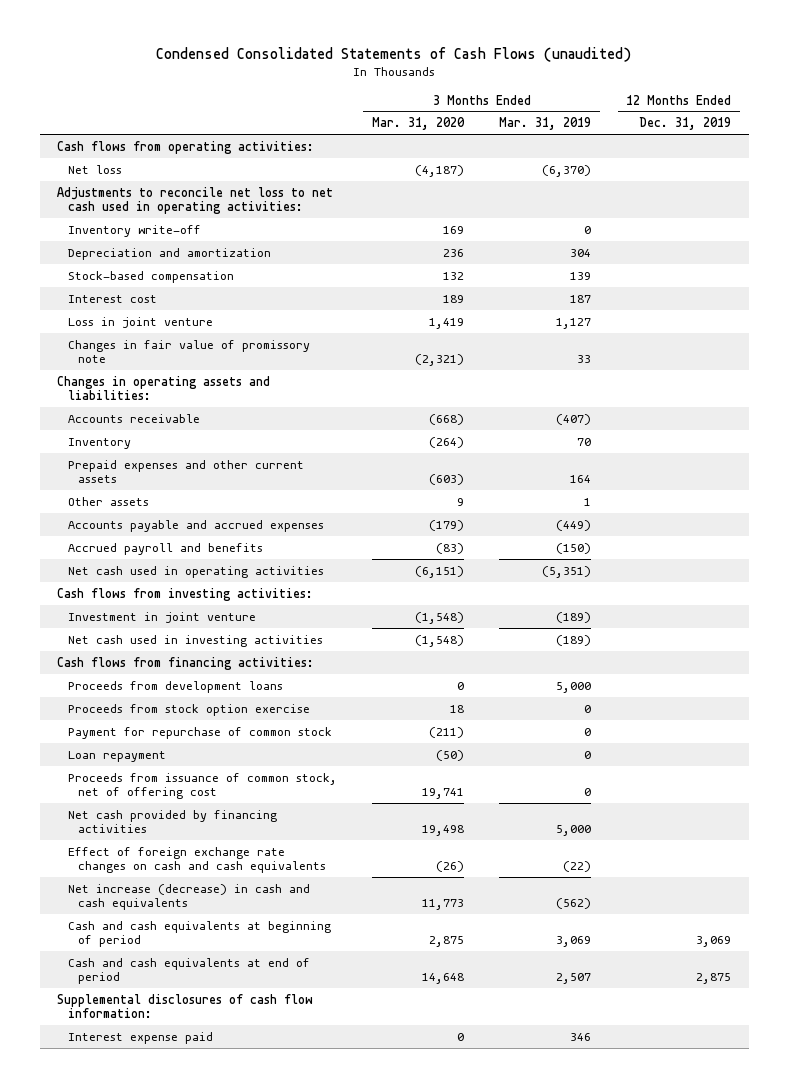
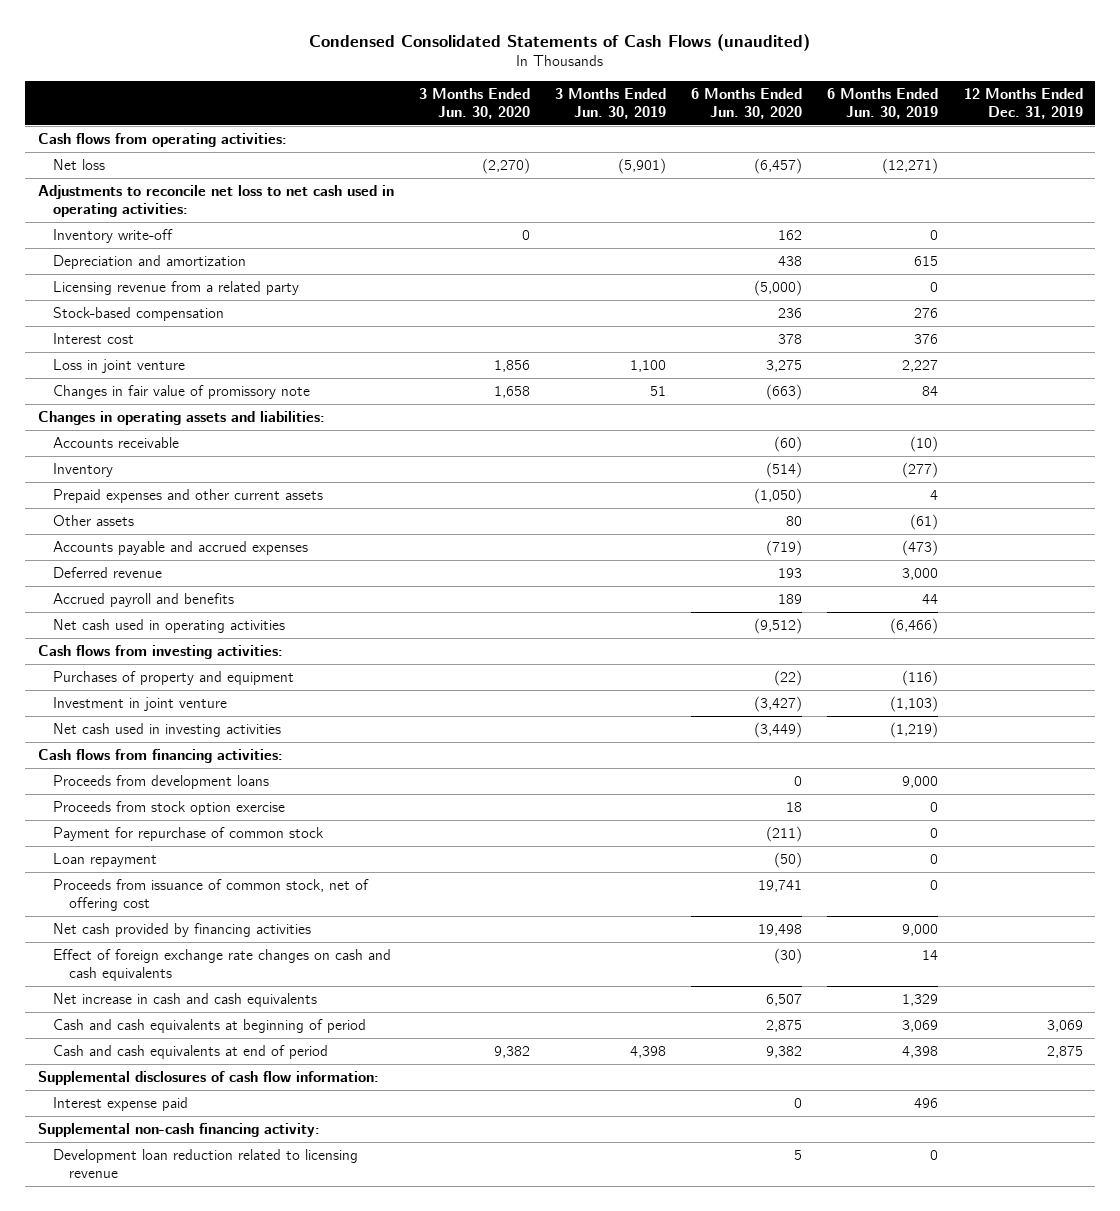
- | 3 Months Ended Mar. 31, 2020 | 3 Months Ended Mar. 31, 2019 | 12 Months Ended Dec. 31, 2019
+ | 3 Months Ended Jun. 30, 2020 | 3 Months Ended Jun. 30, 2019 | 6 Months Ended Jun. 30, 2020 | 6 Months Ended Jun. 30, 2019 | 12 Months Ended Dec. 31, 2019
+ Licensing revenue from a related party | | | (5,000) | 0 |
+ Deferred revenue | | | 193 | 3,000 |
+ Purchases of property and equipment | | | (22) | (116) |
- Net increase (decrease) in cash and cash equivalents | 11,773 | (562) |
+ Net increase in cash and cash equivalents | | | 6,507 | 1,329 |
+ Supplemental non-cash financing activity:
+ Development loan reduction related to licensing revenue | | | 5 | 0 |

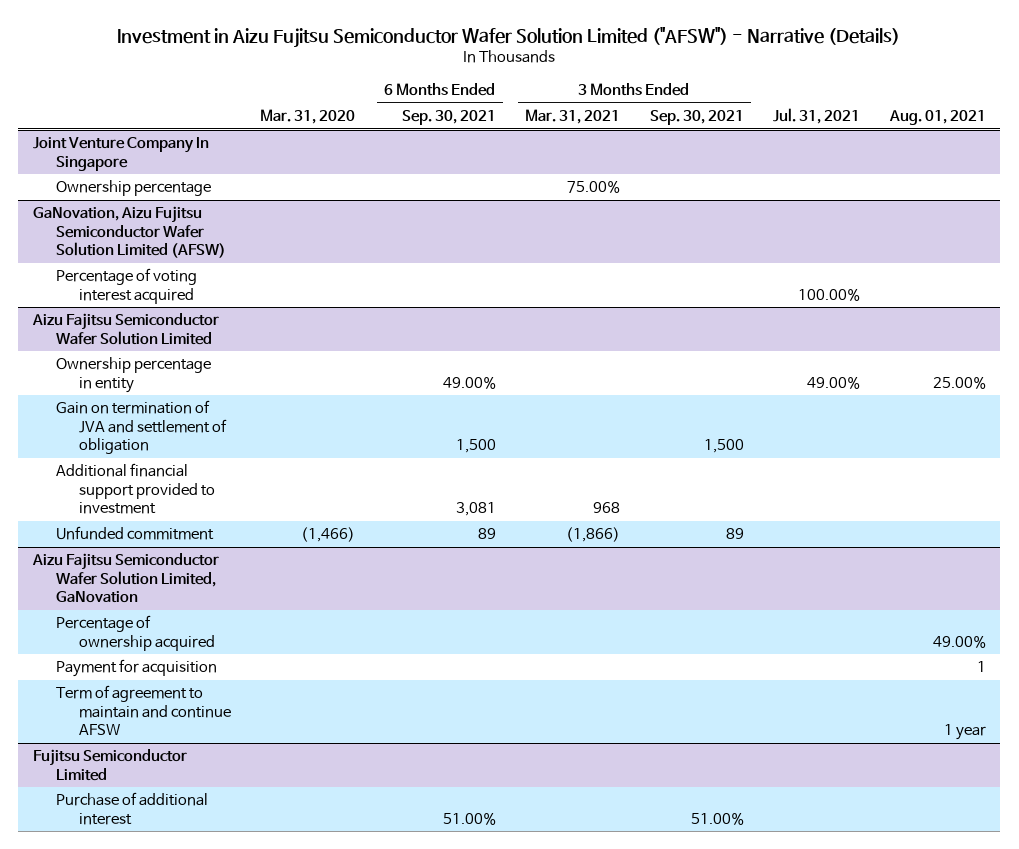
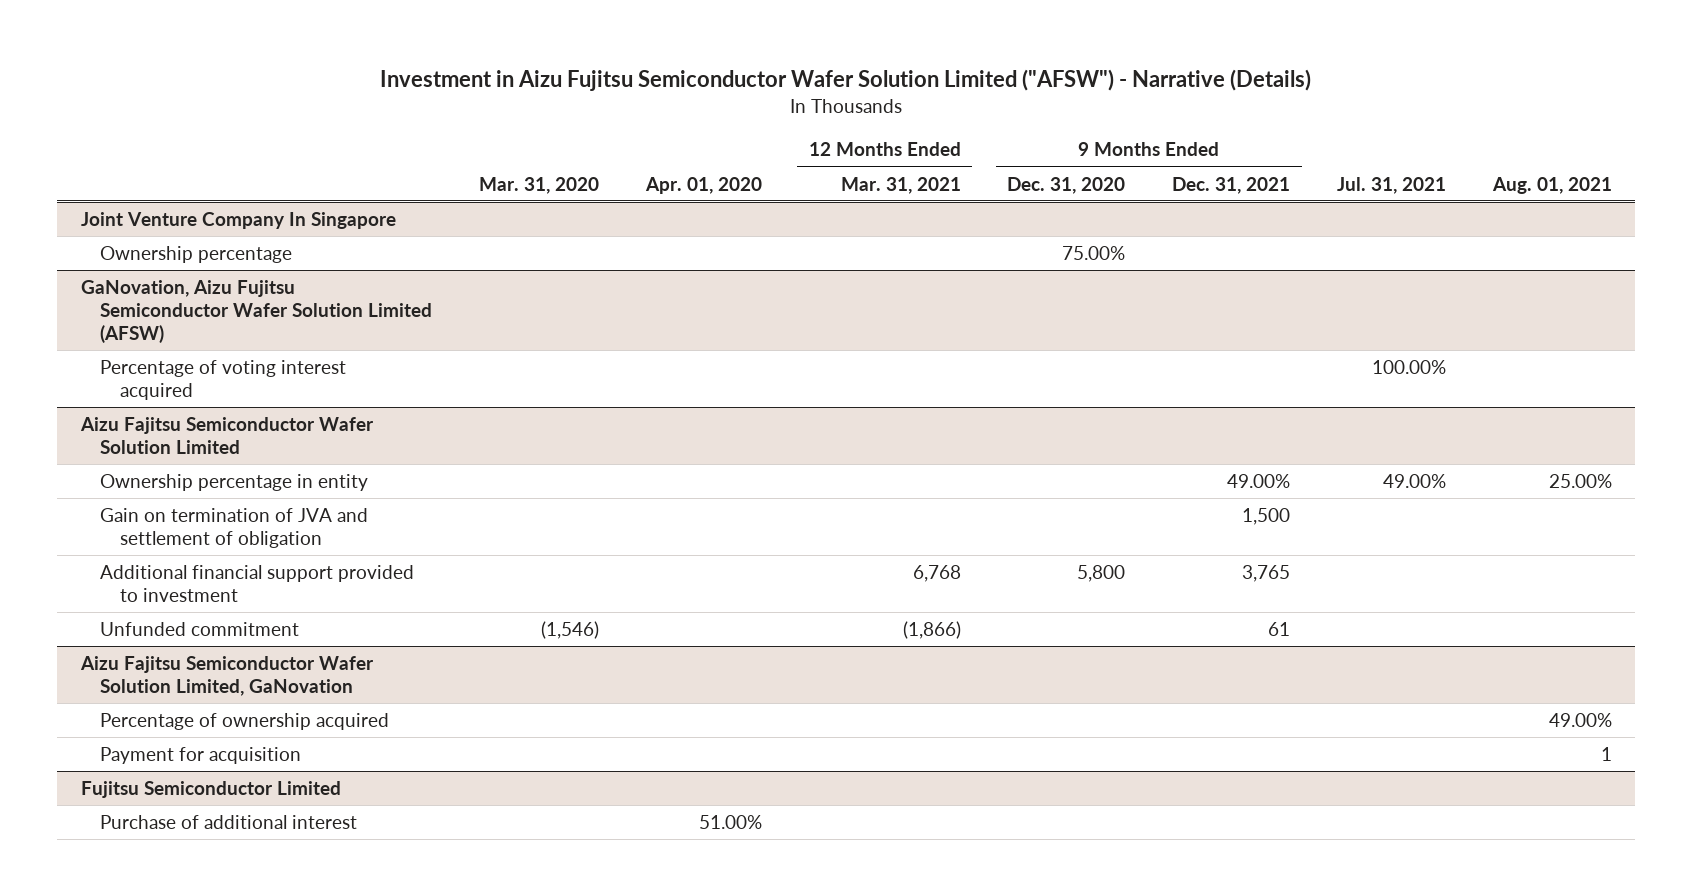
- | Mar. 31, 2020 | 6 Months Ended Sep. 30, 2021 | 3 Months Ended Mar. 31, 2021 | 3 Months Ended Sep. 30, 2021 | Jul. 31, 2021 | Aug. 01, 2021
+ | Mar. 31, 2020 | Apr. 01, 2020 | 12 Months Ended Mar. 31, 2021 | 9 Months Ended Dec. 31, 2020 | 9 Months Ended Dec. 31, 2021 | Jul. 31, 2021 | Aug. 01, 2021
@ Aizu Fajitsu Semiconductor Wafer Solution Limited
- Unfunded commitment | (1,466) | 89 | (1,866) | 89 | |
+ Unfunded commitment | (1,546) | | (1,866) | | 61 | |
@ Aizu Fajitsu Semiconductor Wafer Solution Limited, GaNovation
- Term of agreement to maintain and continue AFSW | | | | | | 1 year

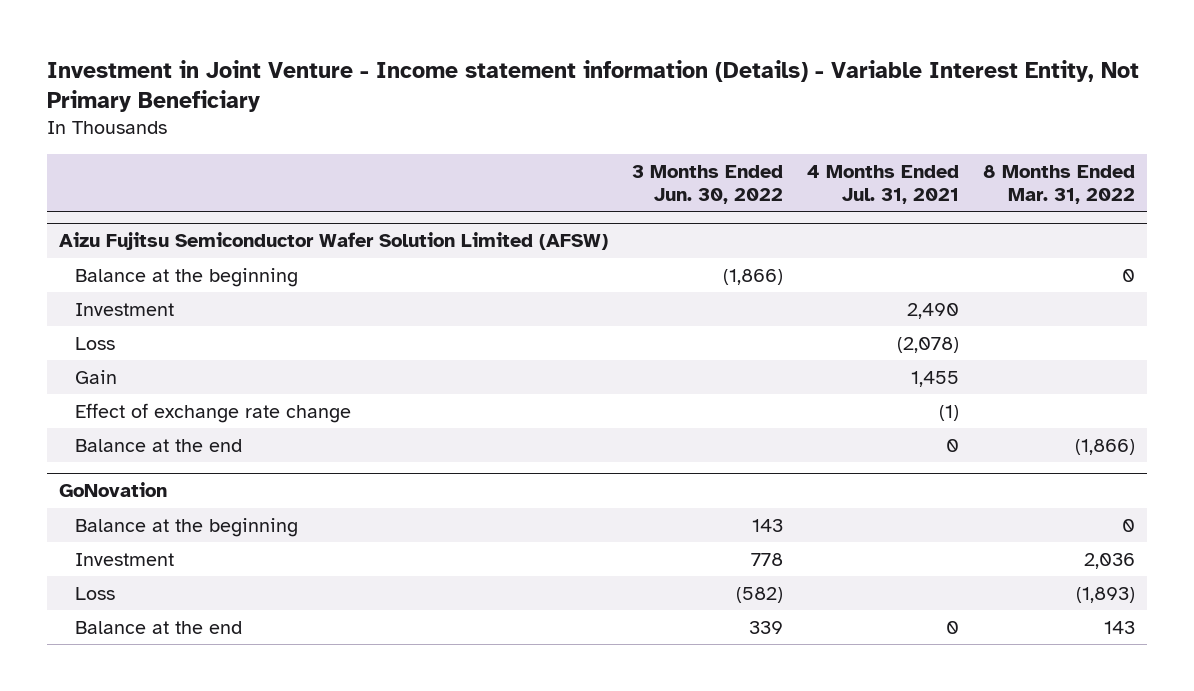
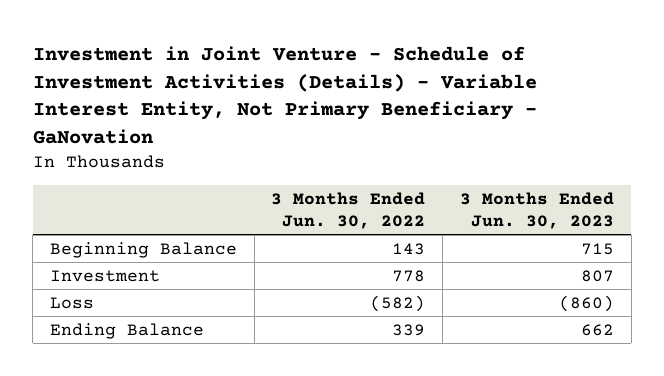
- Investment in Joint Venture - Income statement information (Details) - Variable Interest Entity, Not Primary Beneficiary
+ Investment in Joint Venture - Schedule of Investment Activities (Details) - Variable Interest Entity, Not Primary Beneficiary - GaNovation
- | 3 Months Ended Jun. 30, 2022 | 4 Months Ended Jul. 31, 2021 | 8 Months Ended Mar. 31, 2022
+ | 3 Months Ended Jun. 30, 2022 | 3 Months Ended Jun. 30, 2023
- Aizu Fujitsu Semiconductor Wafer Solution Limited (AFSW)
- Balance at the beginning | (1,866) | | 0
- Investment | | 2,490 |
- Loss | | (2,078) |
- Gain | | 1,455 |
- Effect of exchange rate change | | (1) |
- Balance at the end | | 0 | (1,866)
- GoNovation
- Balance at the beginning | 143 | | 0
+ Beginning Balance | 143 | 715
- Balance at the end | 339 | 0 | 143
+ Ending Balance | 339 | 662

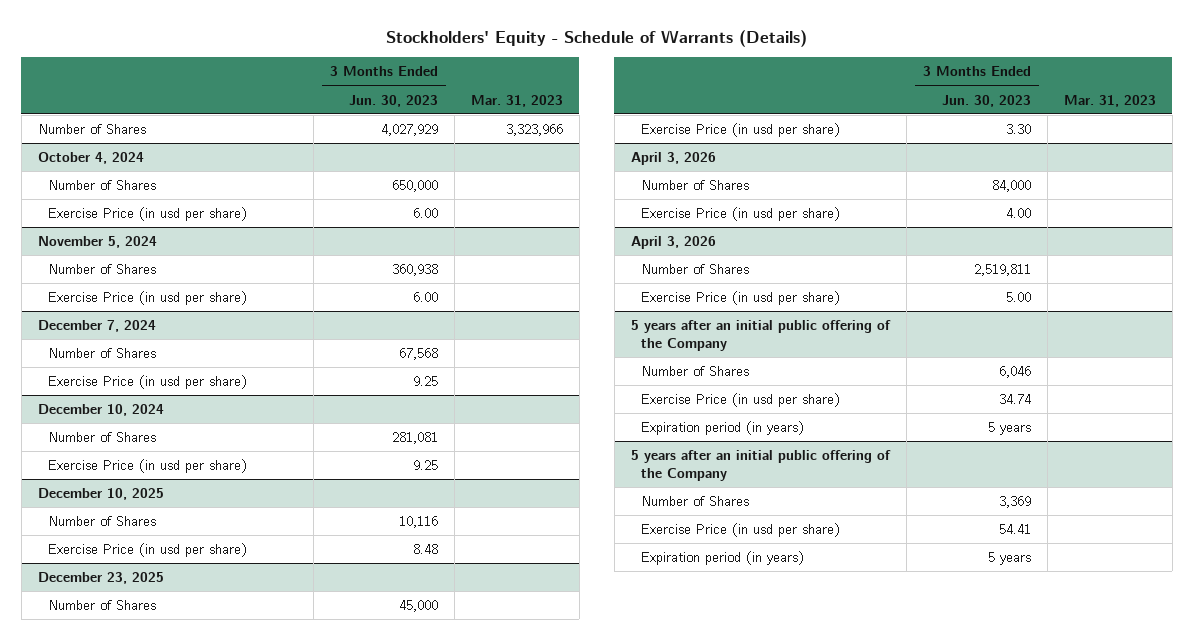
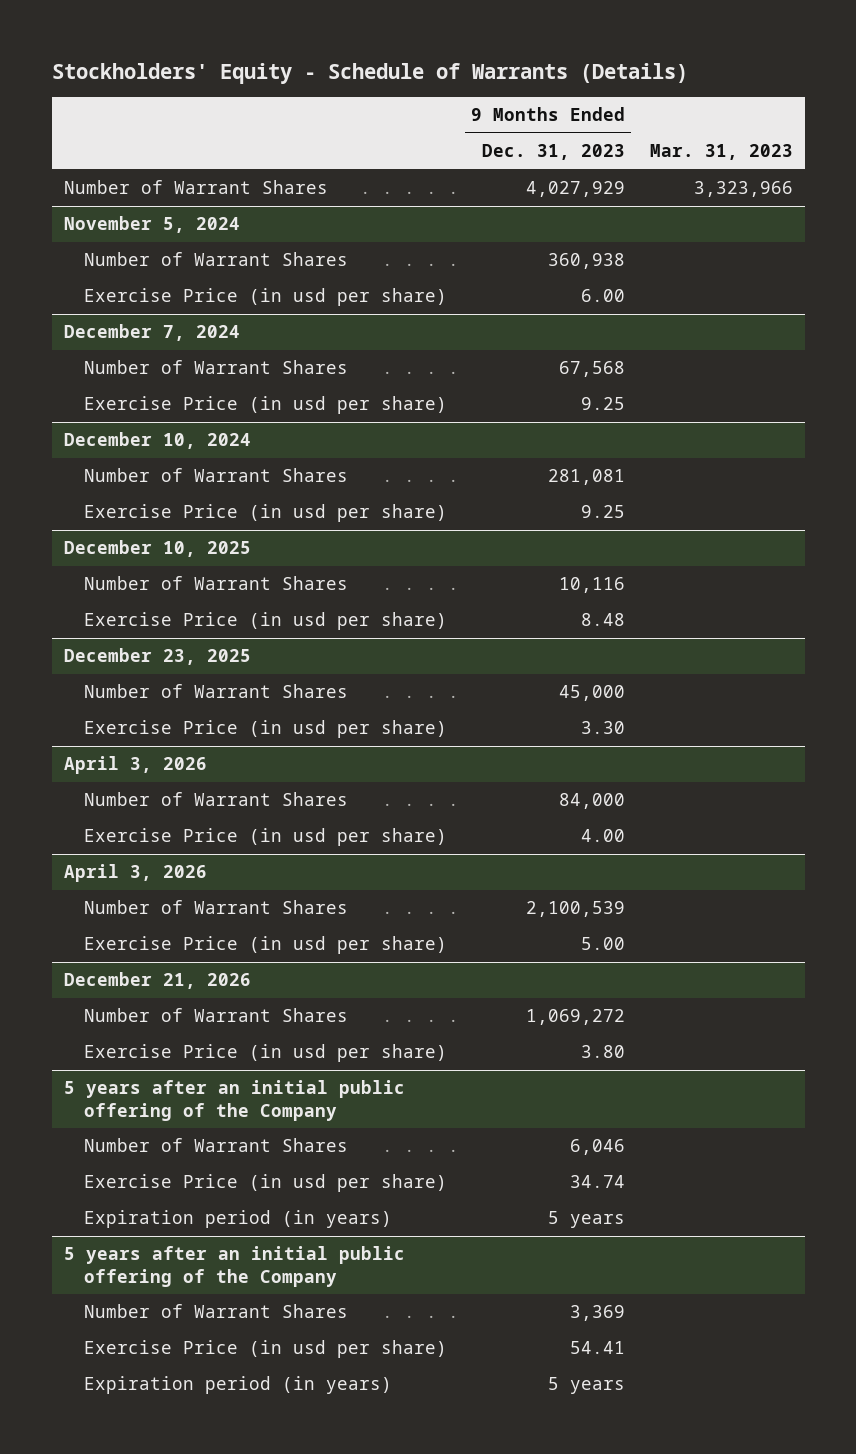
- | 3 Months Ended Jun. 30, 2023 | Mar. 31, 2023
+ | 9 Months Ended Dec. 31, 2023 | Mar. 31, 2023
- Number of Shares | 4,027,929 | 3,323,966
- October 4, 2024
- Number of Shares | 650,000 |
- Exercise Price (in usd per share) | 6.00 |
+ Number of Warrant Shares | 4,027,929 | 3,323,966
@ November 5, 2024
- Number of Shares | 360,938 |
+ Number of Warrant Shares | 360,938 |
@ December 7, 2024
- Number of Shares | 67,568 |
+ Number of Warrant Shares | 67,568 |
@ December 10, 2024
- Number of Shares | 281,081 |
+ Number of Warrant Shares | 281,081 |
@ December 10, 2025
- Number of Shares | 10,116 |
+ Number of Warrant Shares | 10,116 |
@ December 23, 2025
- Number of Shares | 45,000 |
+ Number of Warrant Shares | 45,000 |
@ April 3, 2026
- Number of Shares | 84,000 |
+ Number of Warrant Shares | 84,000 |
- Number of Shares | 2,519,811 |
+ Number of Warrant Shares | 2,100,539 |
+ December 21, 2026
+ Number of Warrant Shares | 1,069,272 |
+ Exercise Price (in usd per share) | 3.80 |
@ 5 years after an initial public offering of the Company
- Number of Shares | 6,046 |
+ Number of Warrant Shares | 6,046 |
- Number of Shares | 3,369 |
+ Number of Warrant Shares | 3,369 |

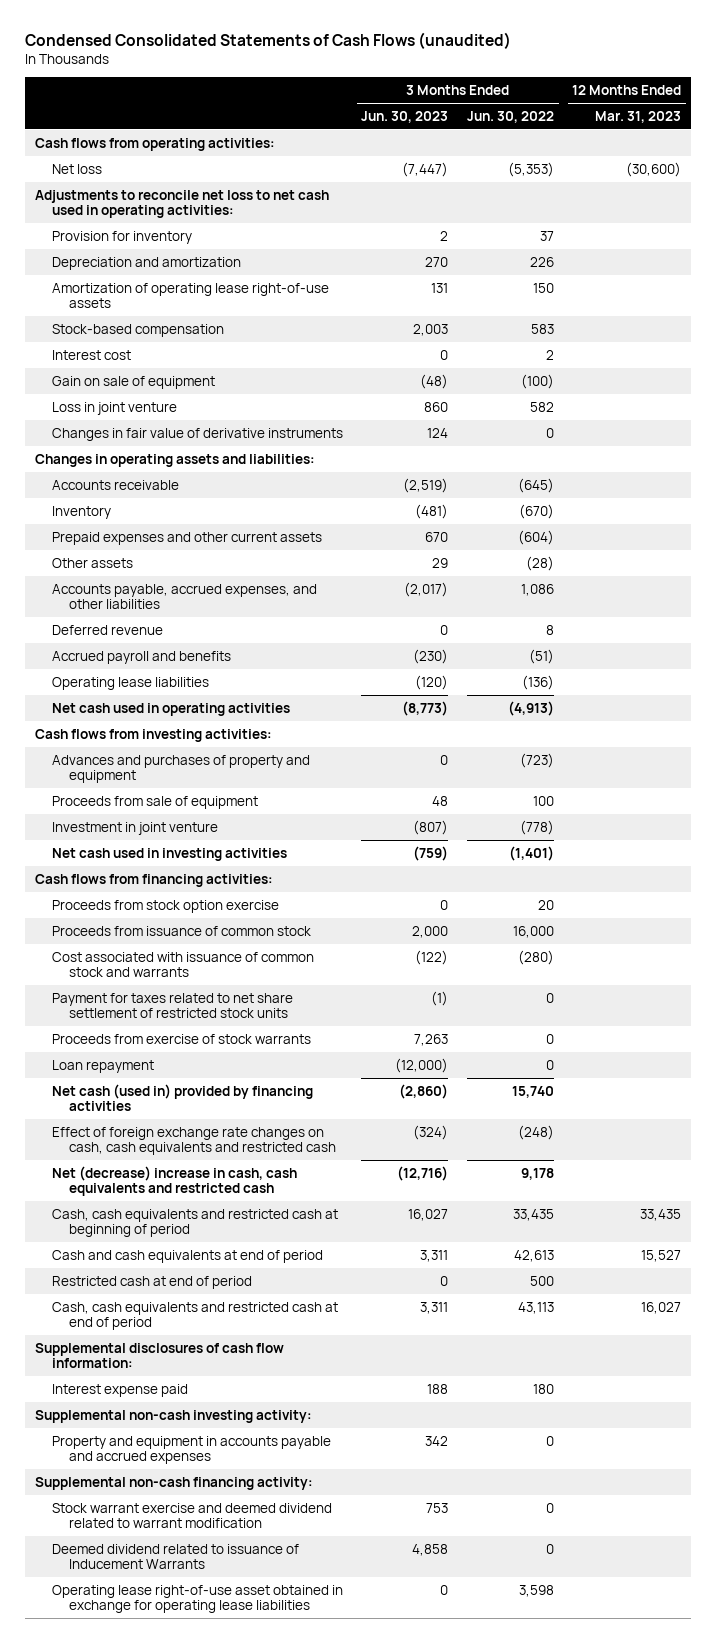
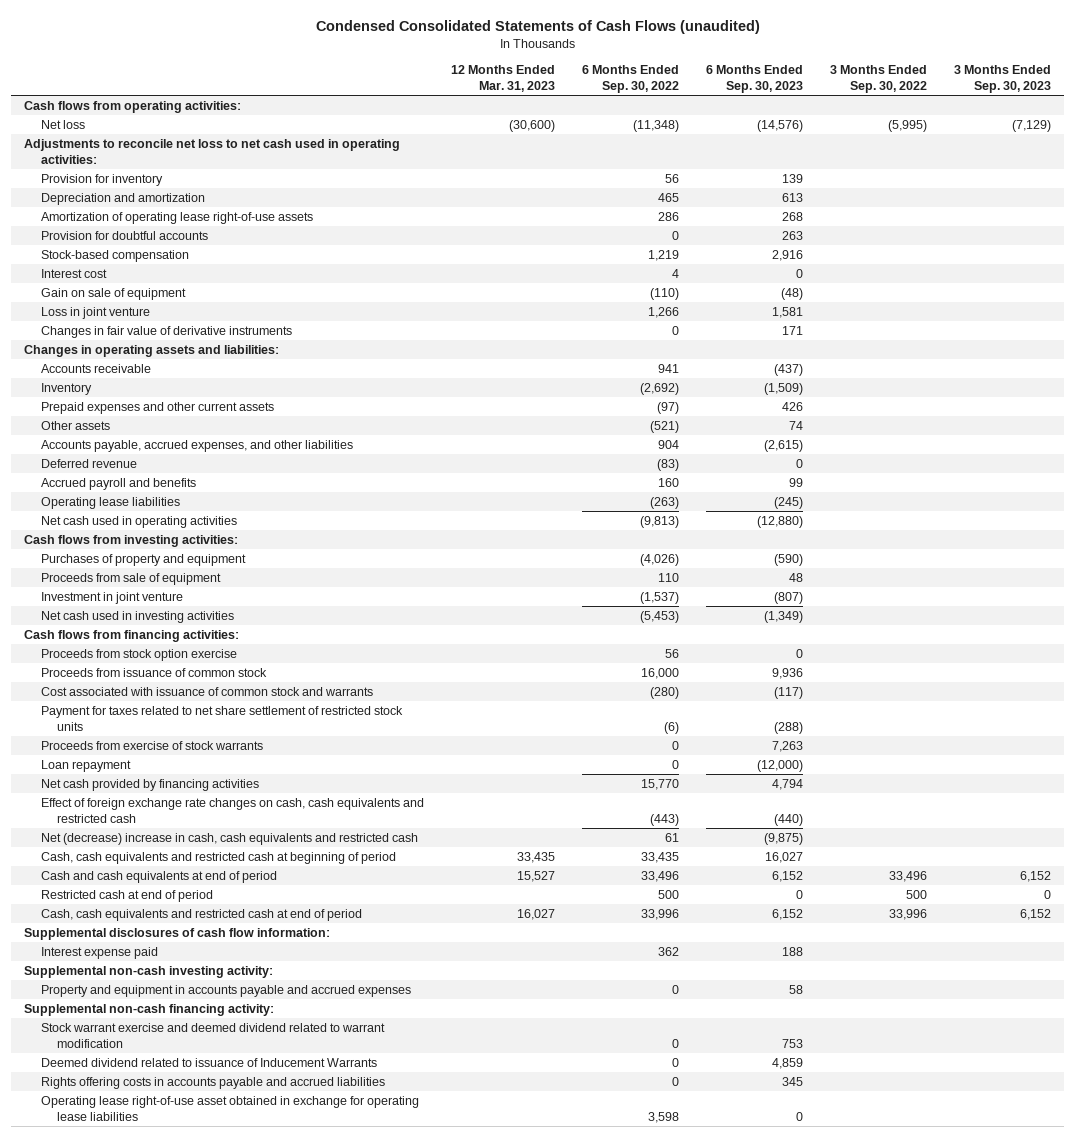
- | 3 Months Ended Jun. 30, 2023 | 3 Months Ended Jun. 30, 2022 | 12 Months Ended Mar. 31, 2023
+ | 12 Months Ended Mar. 31, 2023 | 6 Months Ended Sep. 30, 2022 | 6 Months Ended Sep. 30, 2023 | 3 Months Ended Sep. 30, 2022 | 3 Months Ended Sep. 30, 2023
+ Provision for doubtful accounts | | 0 | 263 | |
- Advances and purchases of property and equipment | 0 | (723) |
+ Purchases of property and equipment | | (4,026) | (590) | |
- Net cash (used in) provided by financing activities | (2,860) | 15,740 |
+ Net cash provided by financing activities | | 15,770 | 4,794 | |
+ Rights offering costs in accounts payable and accrued liabilities | | 0 | 345 | |

